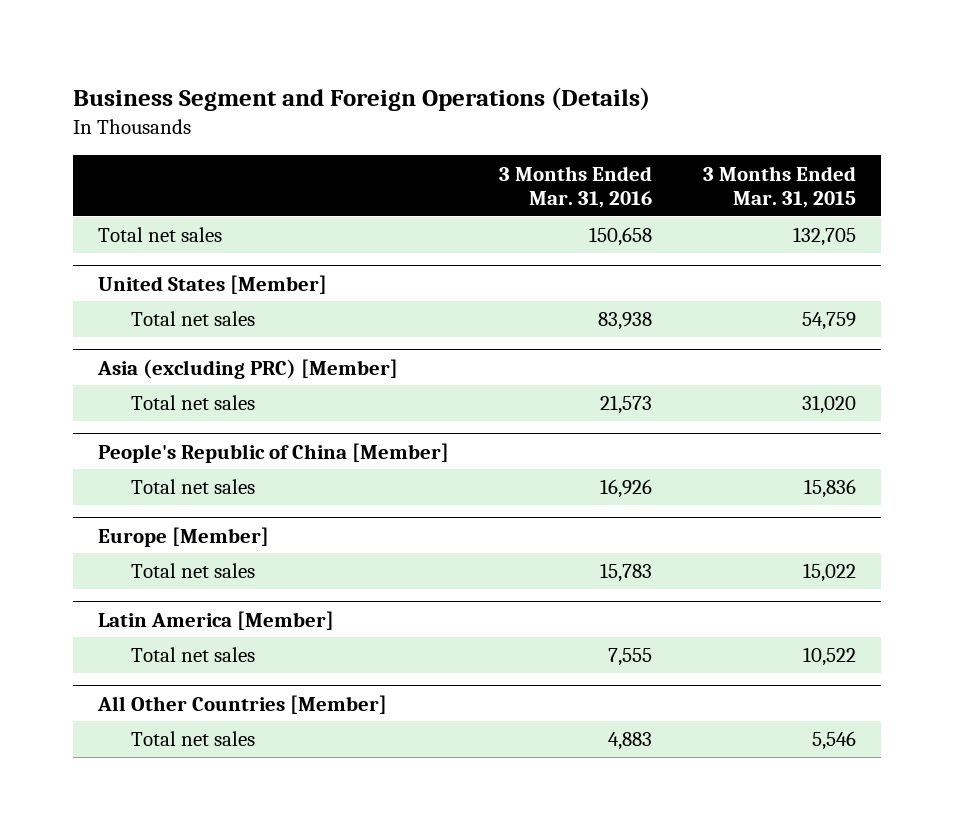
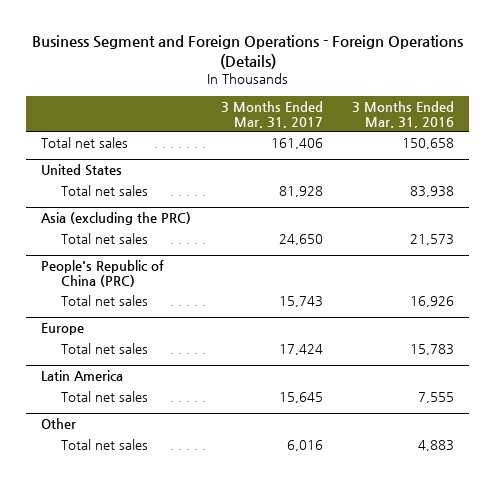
- Business Segment and Foreign Operations (Details)
+ Business Segment and Foreign Operations - Foreign Operations (Details)
- | 3 Months Ended Mar. 31, 2016 | 3 Months Ended Mar. 31, 2015
+ | 3 Months Ended Mar. 31, 2017 | 3 Months Ended Mar. 31, 2016
- United States [Member]
+ United States
- Asia (excluding PRC) [Member]
+ Asia (excluding the PRC)
- People's Republic of China [Member]
+ People's Republic of China (PRC)
- Europe [Member]
+ Europe
- Latin America [Member]
+ Latin America
- All Other Countries [Member]
+ Other

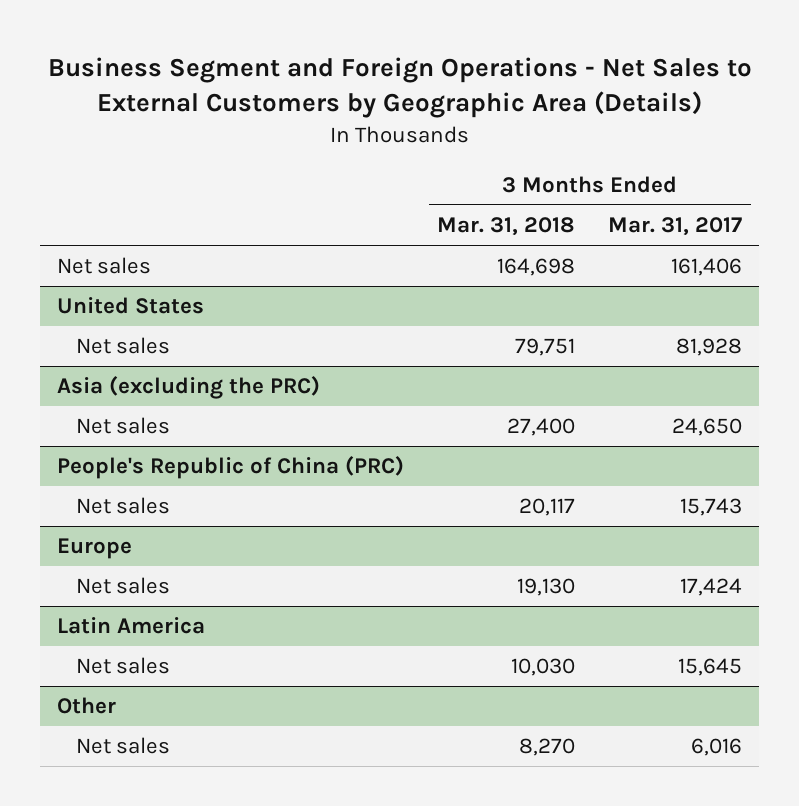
- Business Segment and Foreign Operations - Foreign Operations (Details)
+ Business Segment and Foreign Operations - Net Sales to External Customers by Geographic Area (Details)
- | 3 Months Ended Mar. 31, 2017 | 3 Months Ended Mar. 31, 2016
+ | 3 Months Ended Mar. 31, 2018 | 3 Months Ended Mar. 31, 2017
- Total net sales | 161,406 | 150,658
+ Net sales | 164,698 | 161,406
@ United States
- Total net sales | 81,928 | 83,938
+ Net sales | 79,751 | 81,928
@ Asia (excluding the PRC)
- Total net sales | 24,650 | 21,573
+ Net sales | 27,400 | 24,650
@ People's Republic of China (PRC)
- Total net sales | 15,743 | 16,926
+ Net sales | 20,117 | 15,743
@ Europe
- Total net sales | 17,424 | 15,783
+ Net sales | 19,130 | 17,424
@ Latin America
- Total net sales | 15,645 | 7,555
+ Net sales | 10,030 | 15,645
@ Other
- Total net sales | 6,016 | 4,883
+ Net sales | 8,270 | 6,016

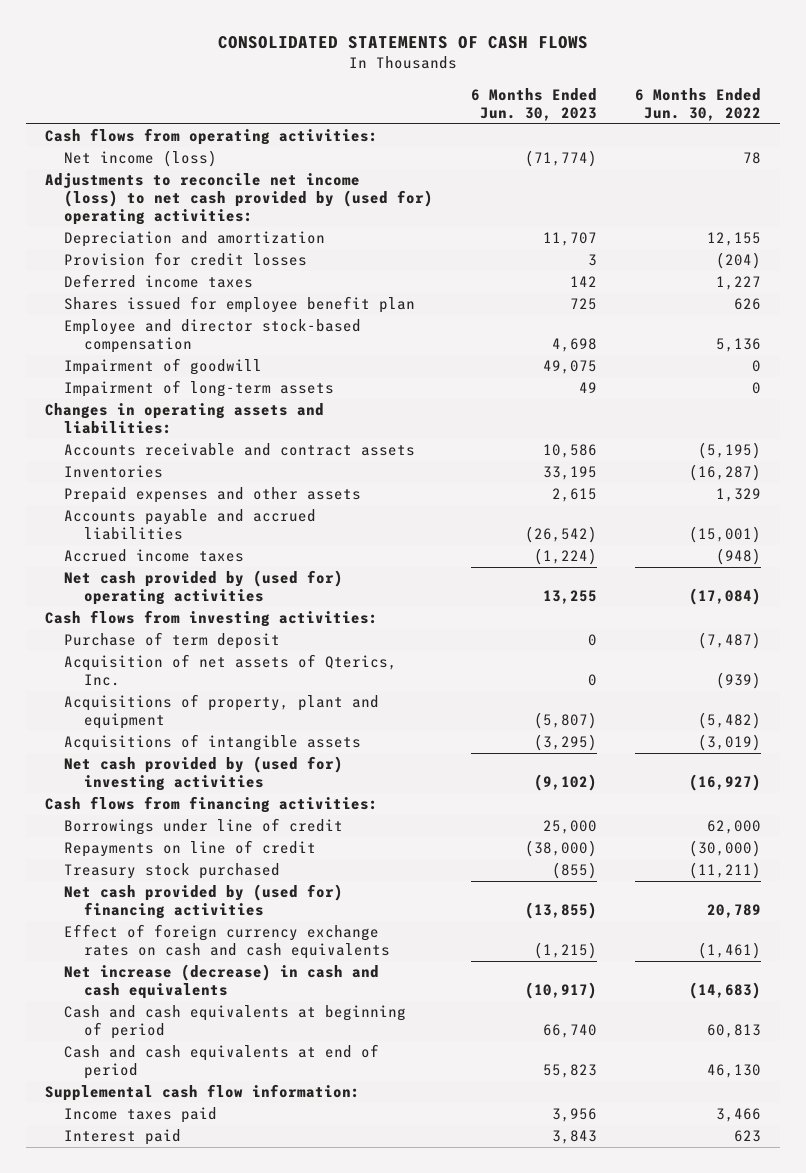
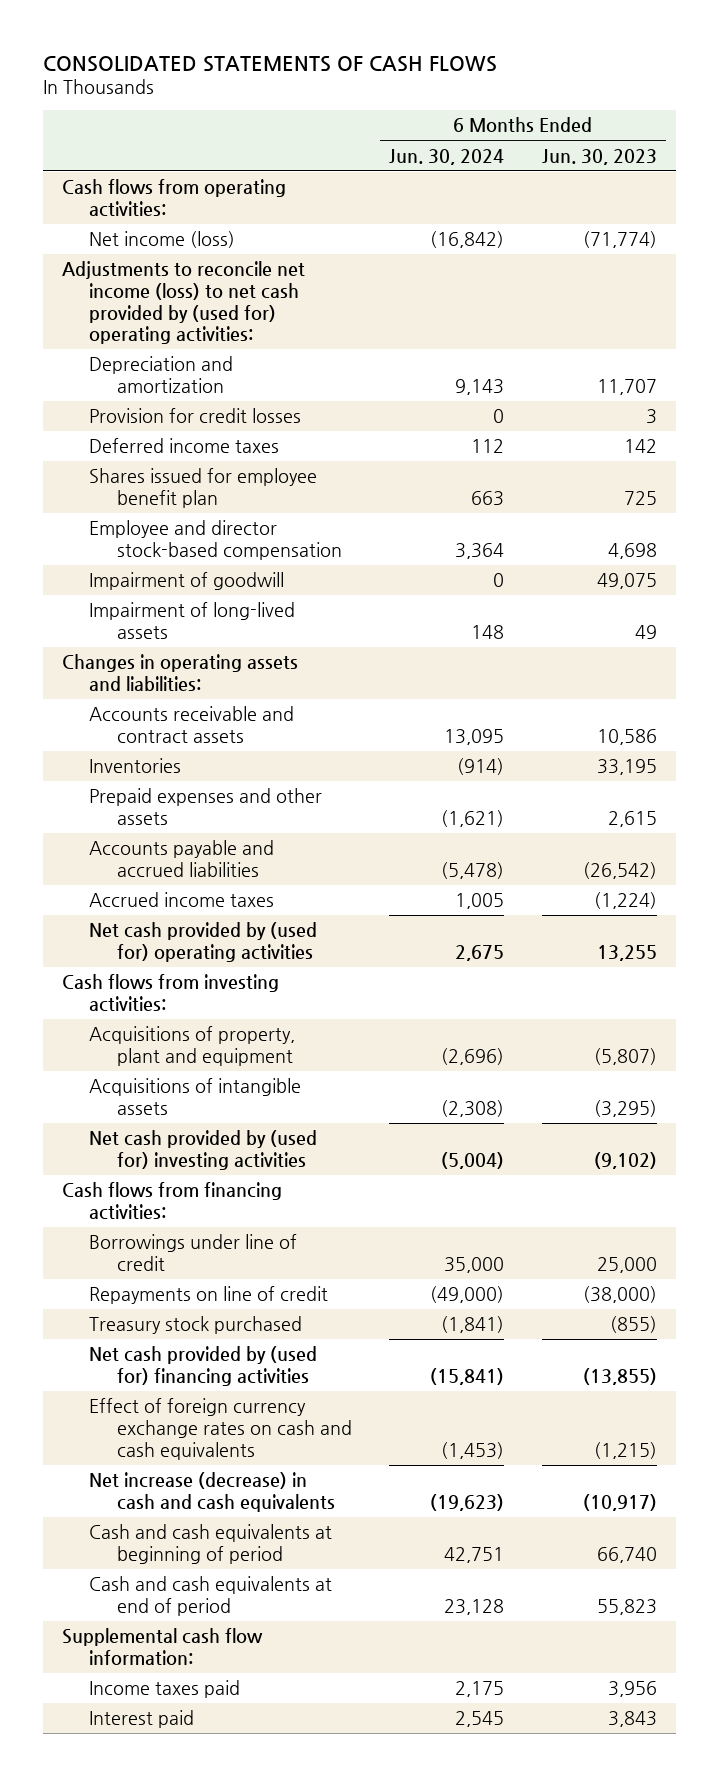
- | 6 Months Ended Jun. 30, 2023 | 6 Months Ended Jun. 30, 2022
+ | 6 Months Ended Jun. 30, 2024 | 6 Months Ended Jun. 30, 2023
- Impairment of long-term assets | 49 | 0
+ Impairment of long-lived assets | 148 | 49
- Purchase of term deposit | 0 | (7,487)
- Acquisition of net assets of Qterics, Inc. | 0 | (939)

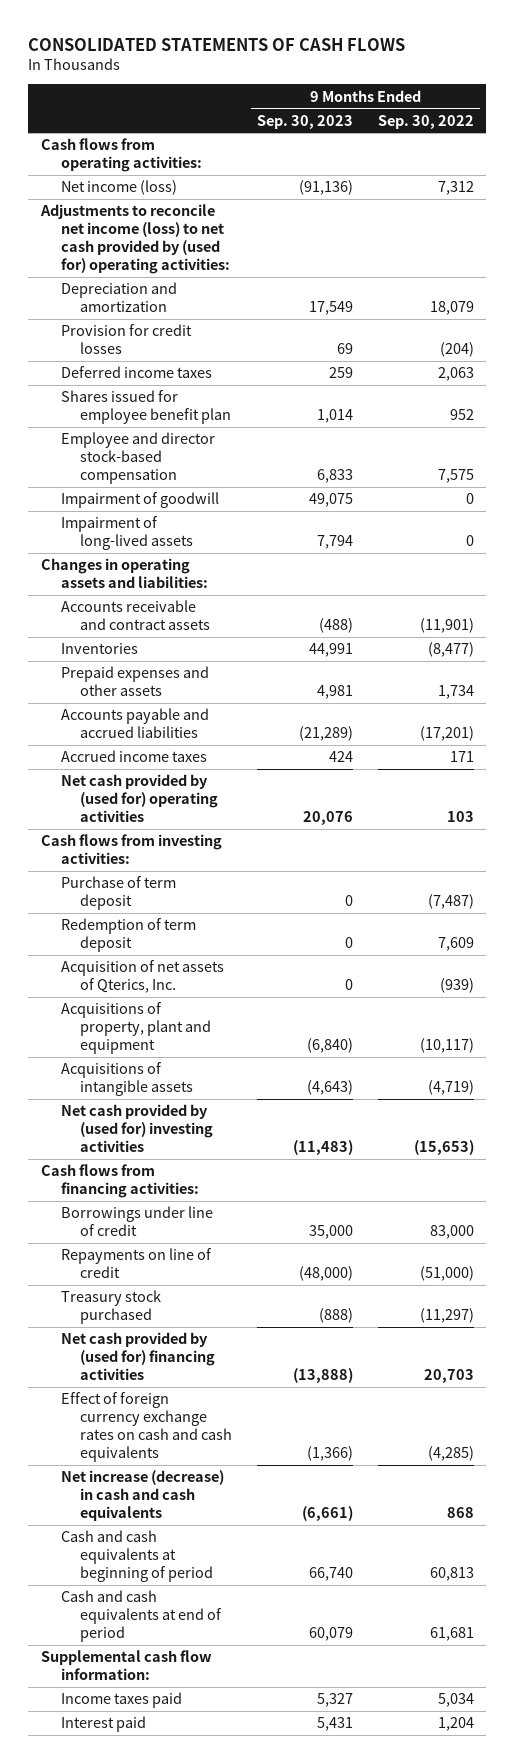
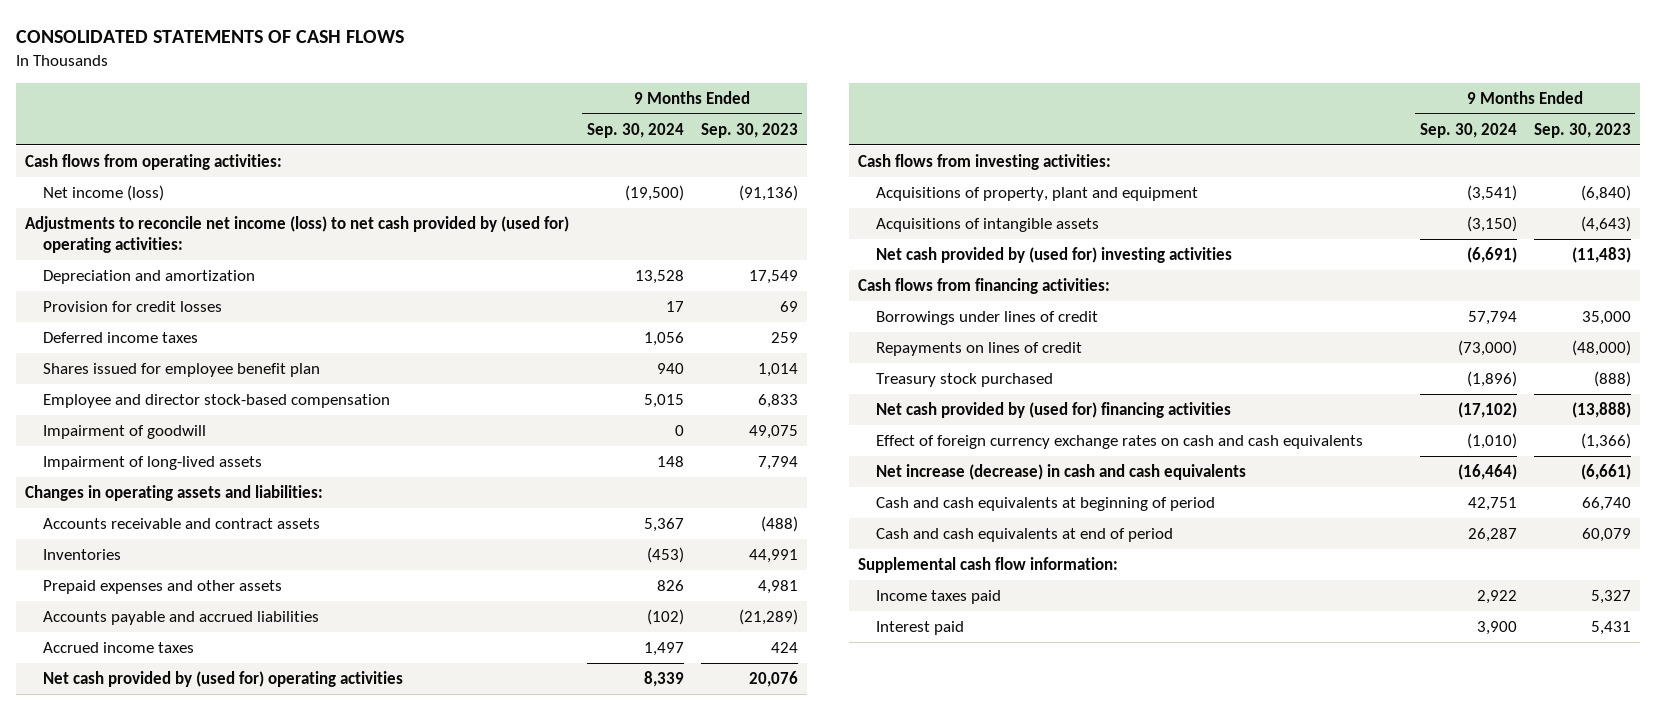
- | 9 Months Ended Sep. 30, 2023 | 9 Months Ended Sep. 30, 2022
+ | 9 Months Ended Sep. 30, 2024 | 9 Months Ended Sep. 30, 2023
- Purchase of term deposit | 0 | (7,487)
- Redemption of term deposit | 0 | 7,609
- Acquisition of net assets of Qterics, Inc. | 0 | (939)
- Borrowings under line of credit | 35,000 | 83,000
- Repayments on line of credit | (48,000) | (51,000)
+ Borrowings under lines of credit | 57,794 | 35,000
+ Repayments on lines of credit | (73,000) | (48,000)

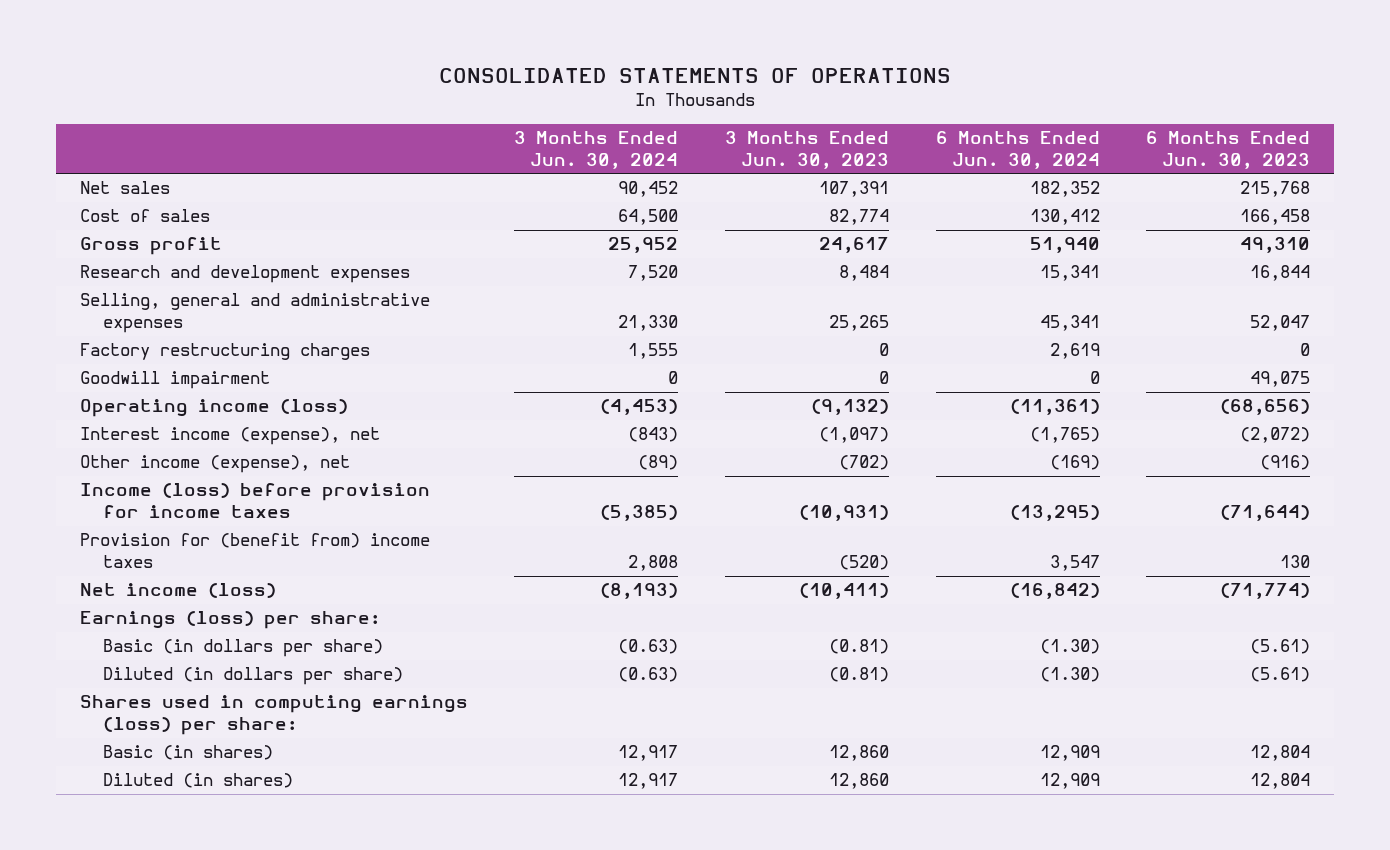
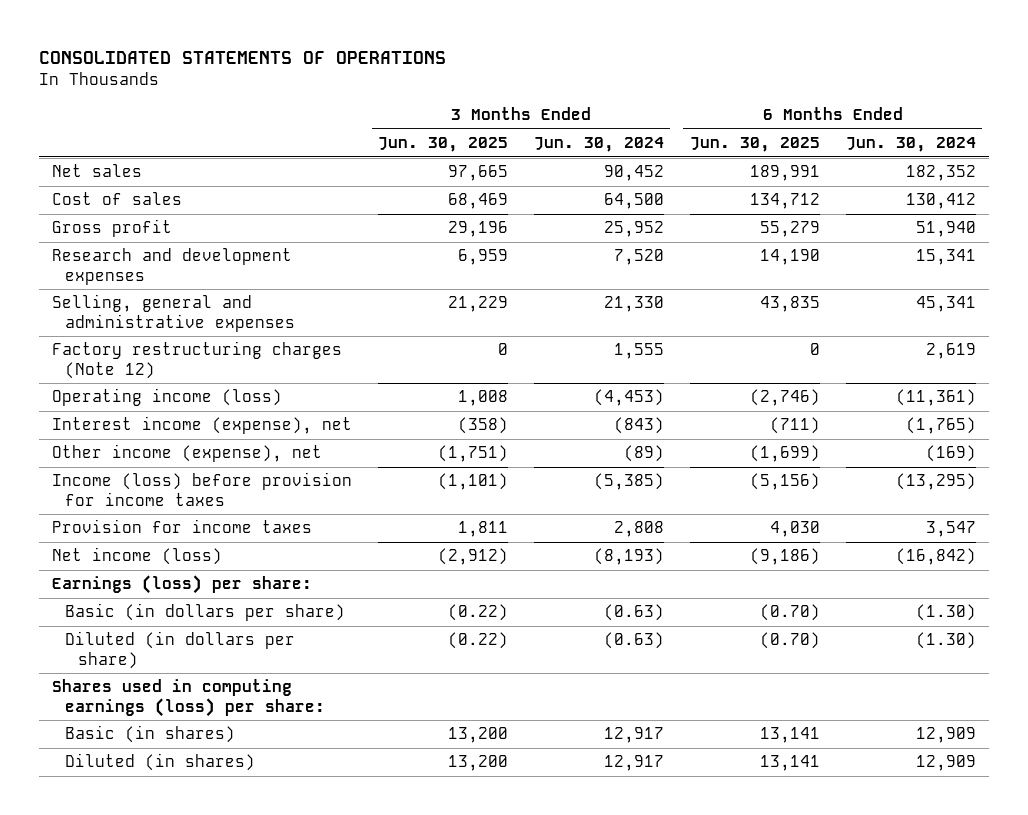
- | 3 Months Ended Jun. 30, 2024 | 3 Months Ended Jun. 30, 2023 | 6 Months Ended Jun. 30, 2024 | 6 Months Ended Jun. 30, 2023
+ | 3 Months Ended Jun. 30, 2025 | 3 Months Ended Jun. 30, 2024 | 6 Months Ended Jun. 30, 2025 | 6 Months Ended Jun. 30, 2024
- Factory restructuring charges | 1,555 | 0 | 2,619 | 0
- Goodwill impairment | 0 | 0 | 0 | 49,075
+ Factory restructuring charges (Note 12) | 0 | 1,555 | 0 | 2,619
- Provision for (benefit from) income taxes | 2,808 | (520) | 3,547 | 130
+ Provision for income taxes | 1,811 | 2,808 | 4,030 | 3,547

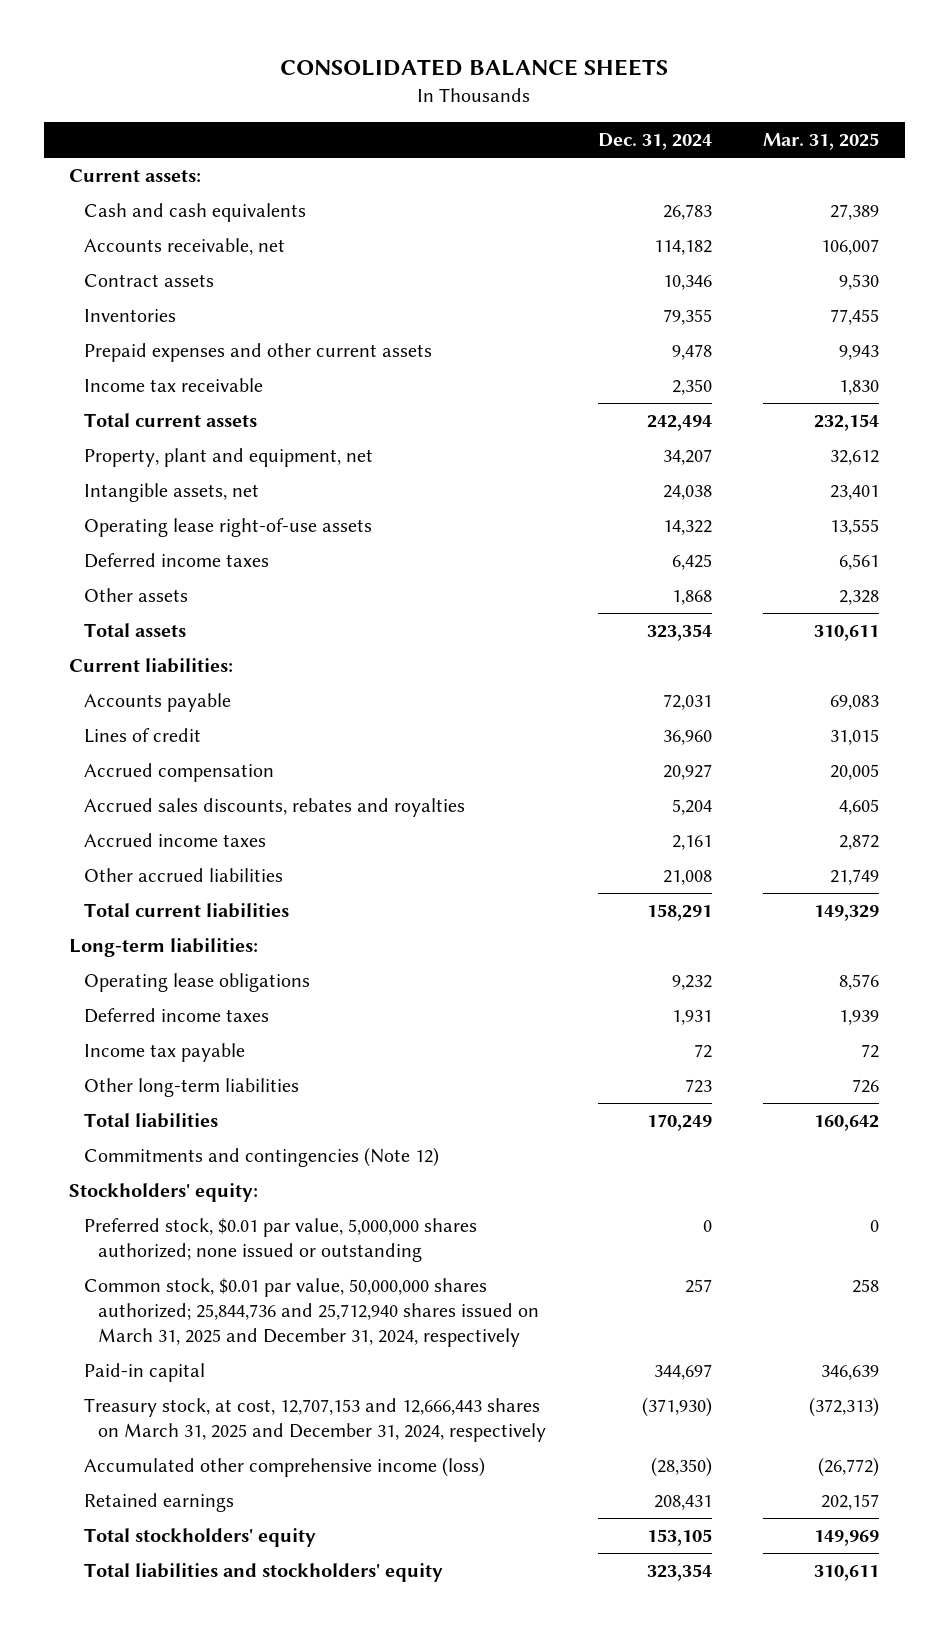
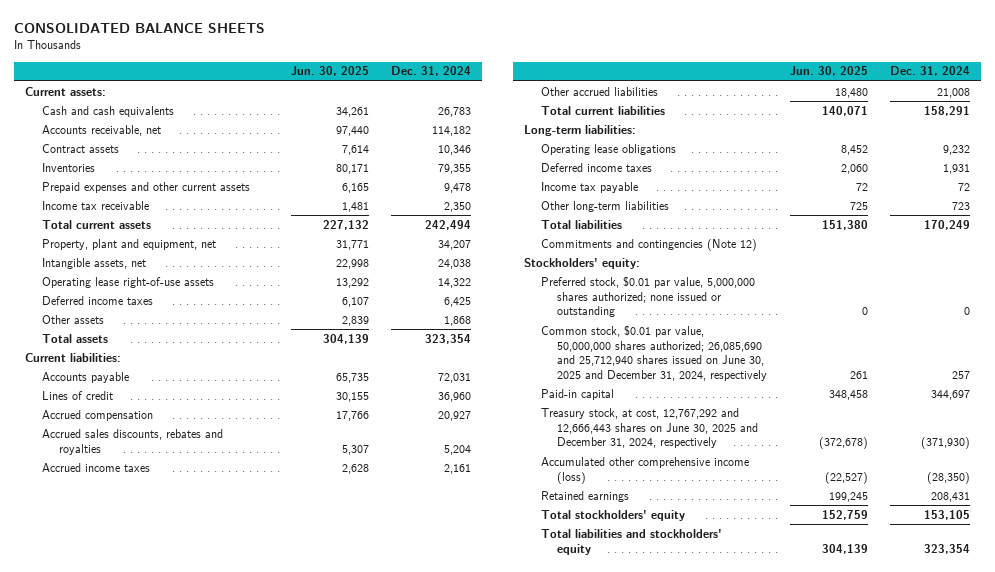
- | Dec. 31, 2024 | Mar. 31, 2025
+ | Jun. 30, 2025 | Dec. 31, 2024
- Common stock, $0.01 par value, 50,000,000 shares authorized; 25,844,736 and 25,712,940 shares issued on March 31, 2025 and December 31, 2024, respectively | 257 | 258
+ Common stock, $0.01 par value, 50,000,000 shares authorized; 26,085,690 and 25,712,940 shares issued on June 30, 2025 and December 31, 2024, respectively | 261 | 257
- Treasury stock, at cost, 12,707,153 and 12,666,443 shares on March 31, 2025 and December 31, 2024, respectively | (371,930) | (372,313)
+ Treasury stock, at cost, 12,767,292 and 12,666,443 shares on June 30, 2025 and December 31, 2024, respectively | (372,678) | (371,930)

